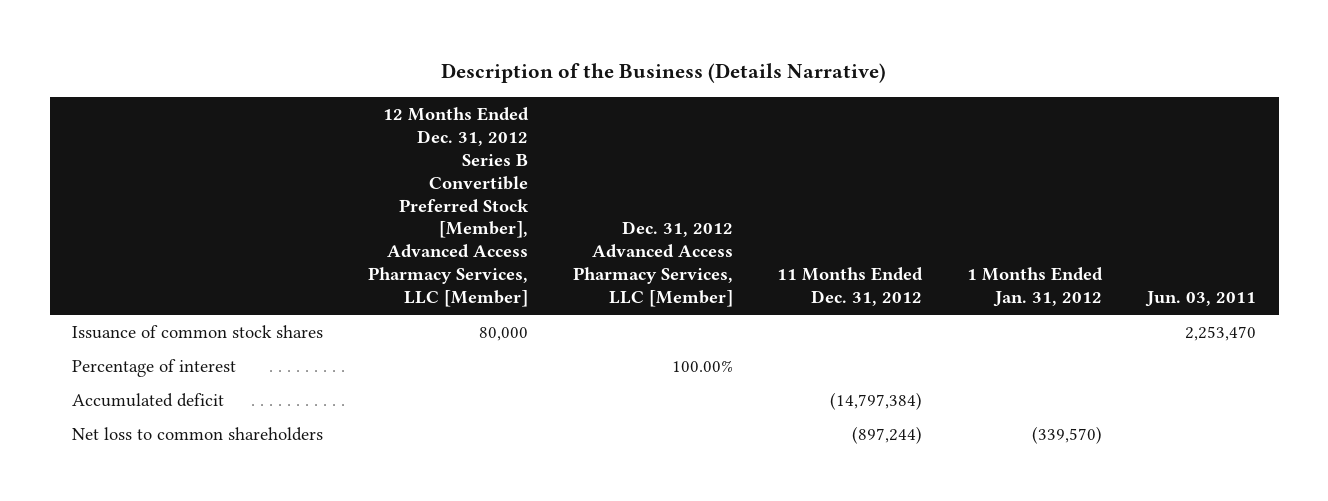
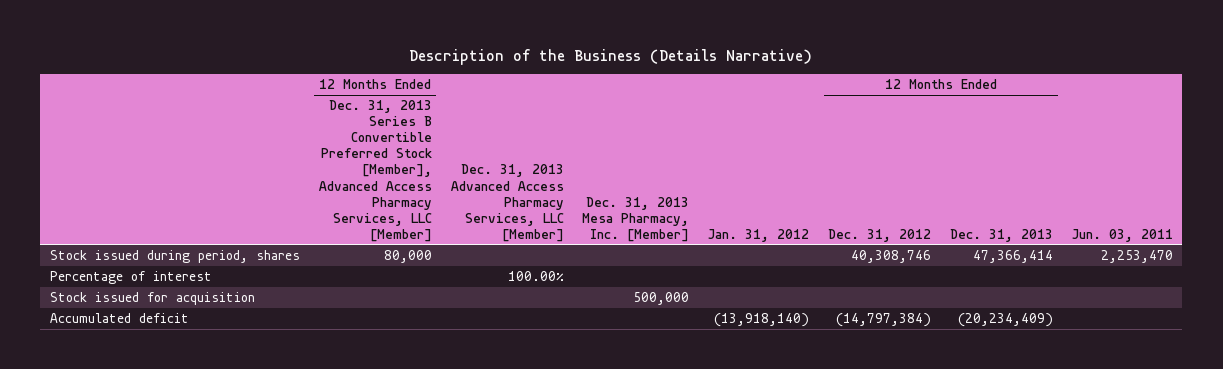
- | 12 Months Ended Dec. 31, 2012 Series B Convertible Preferred Stock [Member], Advanced Access Pharmacy Services, LLC [Member] | Dec. 31, 2012 Advanced Access Pharmacy Services, LLC [Member] | 11 Months Ended Dec. 31, 2012 | 1 Months Ended Jan. 31, 2012 | Jun. 03, 2011
+ | 12 Months Ended Dec. 31, 2013 Series B Convertible Preferred Stock [Member], Advanced Access Pharmacy Services, LLC [Member] | Dec. 31, 2013 Advanced Access Pharmacy Services, LLC [Member] | Dec. 31, 2013 Mesa Pharmacy, Inc. [Member] | Jan. 31, 2012 | 12 Months Ended Dec. 31, 2012 | 12 Months Ended Dec. 31, 2013 | Jun. 03, 2011
- Issuance of common stock shares | 80,000 | | | | 2,253,470
+ Stock issued during period, shares | 80,000 | | | | 40,308,746 | 47,366,414 | 2,253,470
+ Stock issued for acquisition | | | 500,000 | | | |
- Net loss to common shareholders | | | (897,244) | (339,570) |

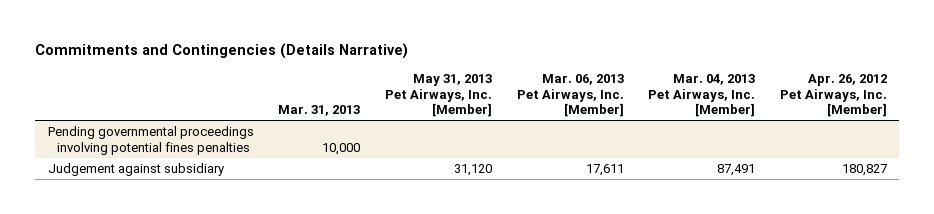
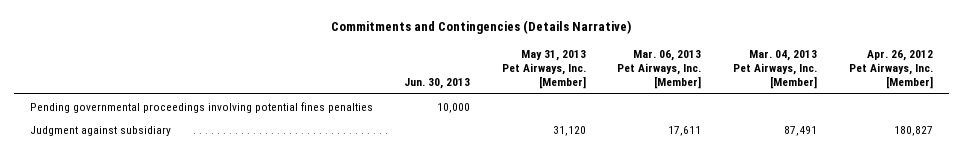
- | Mar. 31, 2013 | May 31, 2013 Pet Airways, Inc. [Member] | Mar. 06, 2013 Pet Airways, Inc. [Member] | Mar. 04, 2013 Pet Airways, Inc. [Member] | Apr. 26, 2012 Pet Airways, Inc. [Member]
+ | Jun. 30, 2013 | May 31, 2013 Pet Airways, Inc. [Member] | Mar. 06, 2013 Pet Airways, Inc. [Member] | Mar. 04, 2013 Pet Airways, Inc. [Member] | Apr. 26, 2012 Pet Airways, Inc. [Member]
- Judgement against subsidiary | | 31,120 | 17,611 | 87,491 | 180,827
+ Judgment against subsidiary | | 31,120 | 17,611 | 87,491 | 180,827

